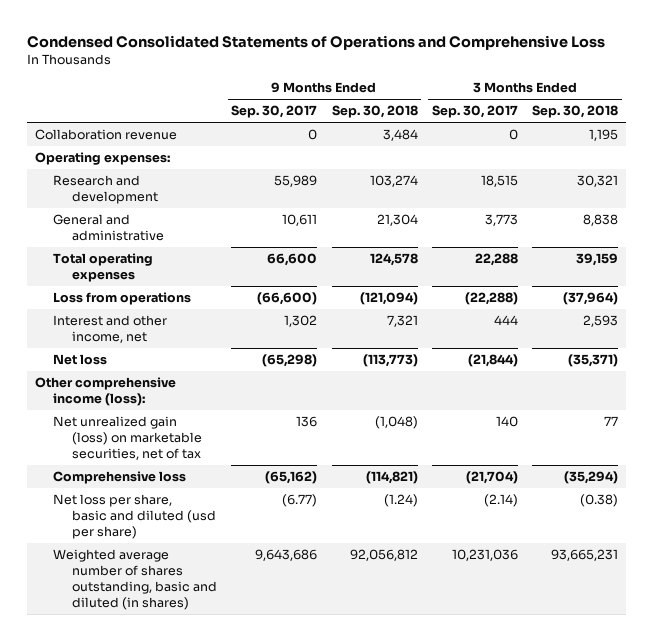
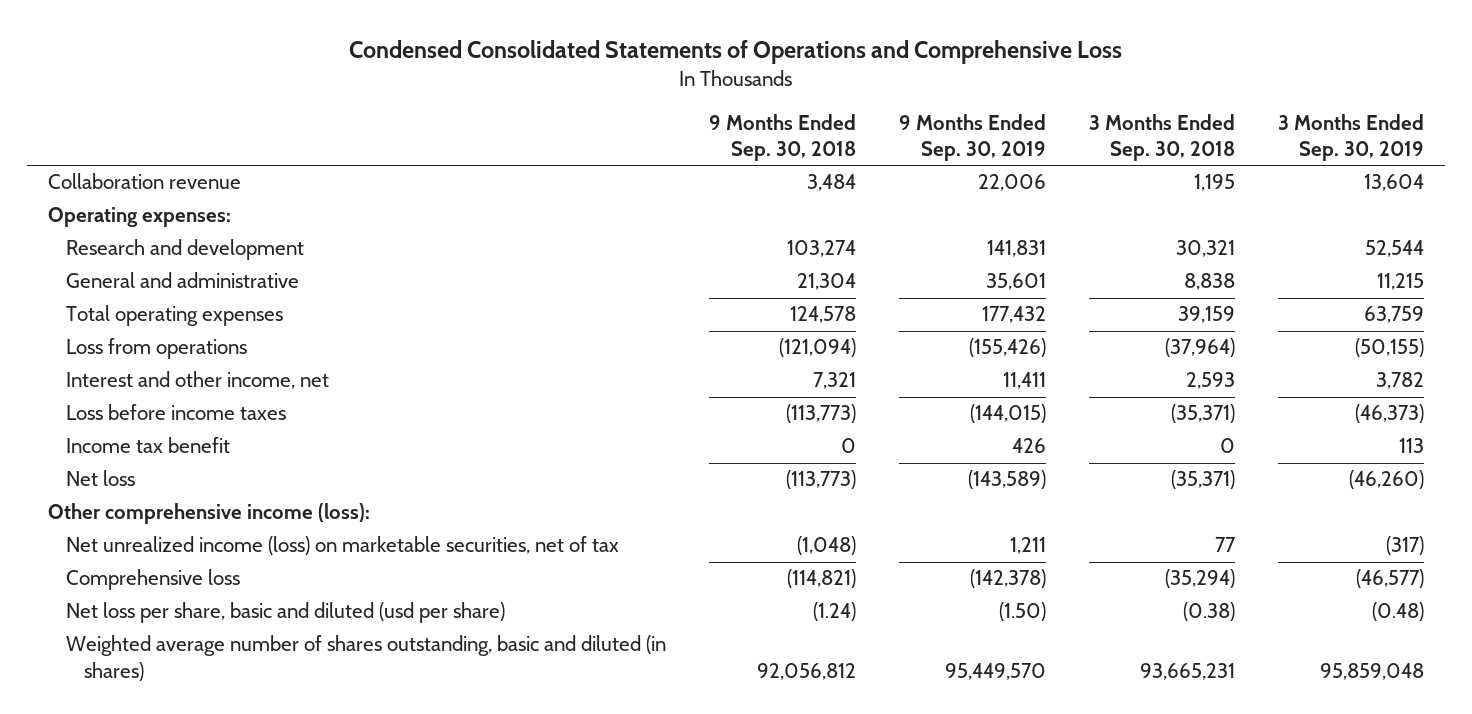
- | 9 Months Ended Sep. 30, 2017 | 9 Months Ended Sep. 30, 2018 | 3 Months Ended Sep. 30, 2017 | 3 Months Ended Sep. 30, 2018
+ | 9 Months Ended Sep. 30, 2018 | 9 Months Ended Sep. 30, 2019 | 3 Months Ended Sep. 30, 2018 | 3 Months Ended Sep. 30, 2019
+ Loss before income taxes | (113,773) | (144,015) | (35,371) | (46,373)
+ Income tax benefit | 0 | 426 | 0 | 113
- Net unrealized gain (loss) on marketable securities, net of tax | 136 | (1,048) | 140 | 77
+ Net unrealized income (loss) on marketable securities, net of tax | (1,048) | 1,211 | 77 | (317)

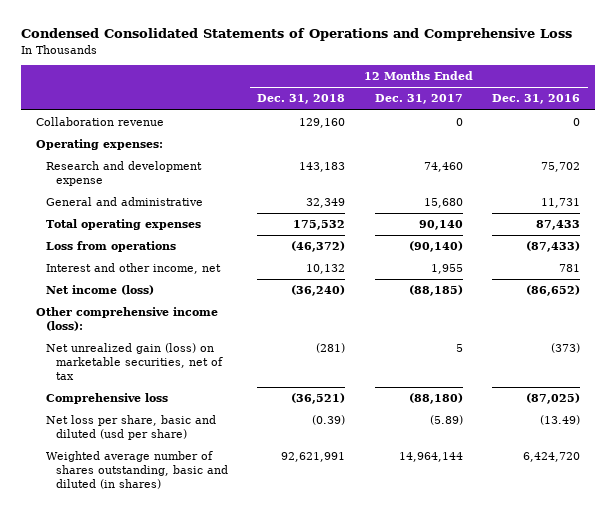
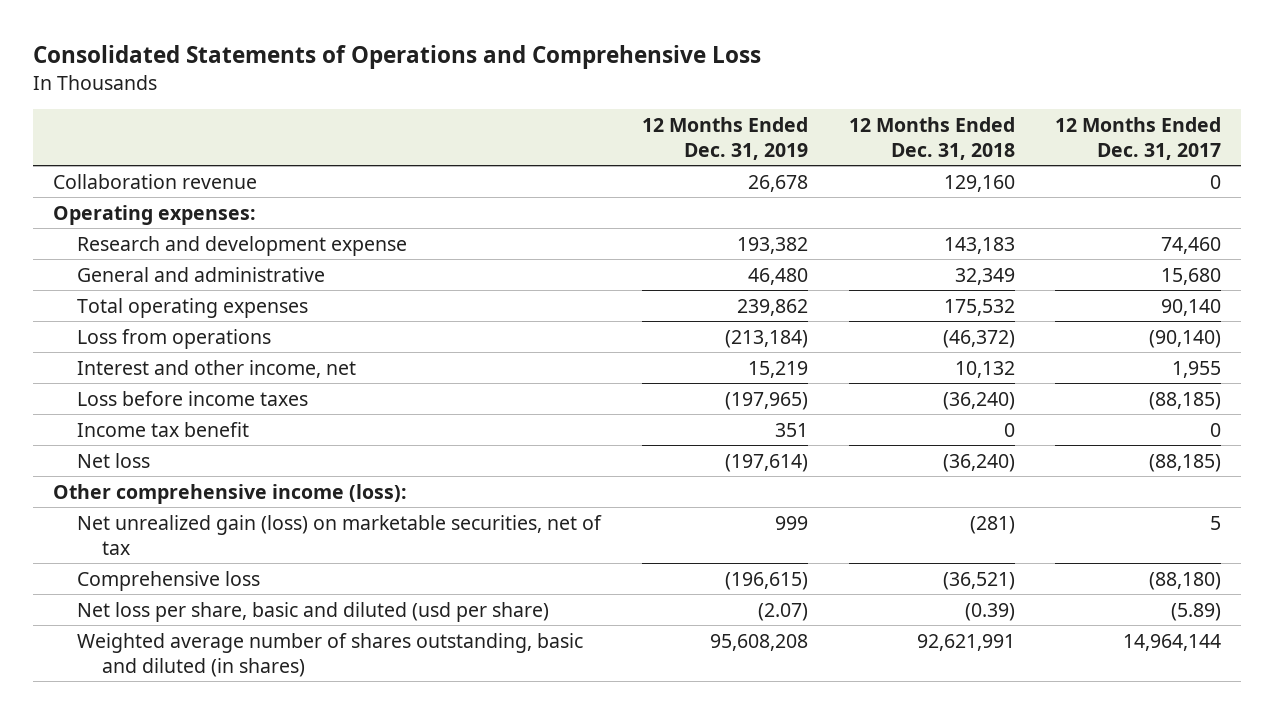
- Condensed Consolidated Statements of Operations and Comprehensive Loss
+ Consolidated Statements of Operations and Comprehensive Loss
- | 12 Months Ended Dec. 31, 2018 | 12 Months Ended Dec. 31, 2017 | 12 Months Ended Dec. 31, 2016
+ | 12 Months Ended Dec. 31, 2019 | 12 Months Ended Dec. 31, 2018 | 12 Months Ended Dec. 31, 2017
- Net income (loss) | (36,240) | (88,185) | (86,652)
+ Loss before income taxes | (197,965) | (36,240) | (88,185)
+ Income tax benefit | 351 | 0 | 0
+ Net loss | (197,614) | (36,240) | (88,185)

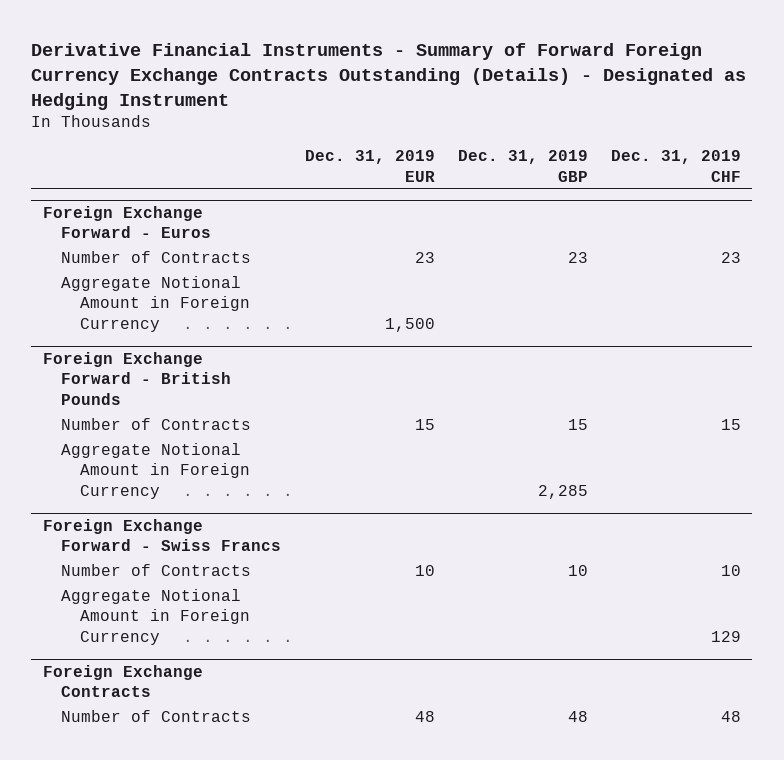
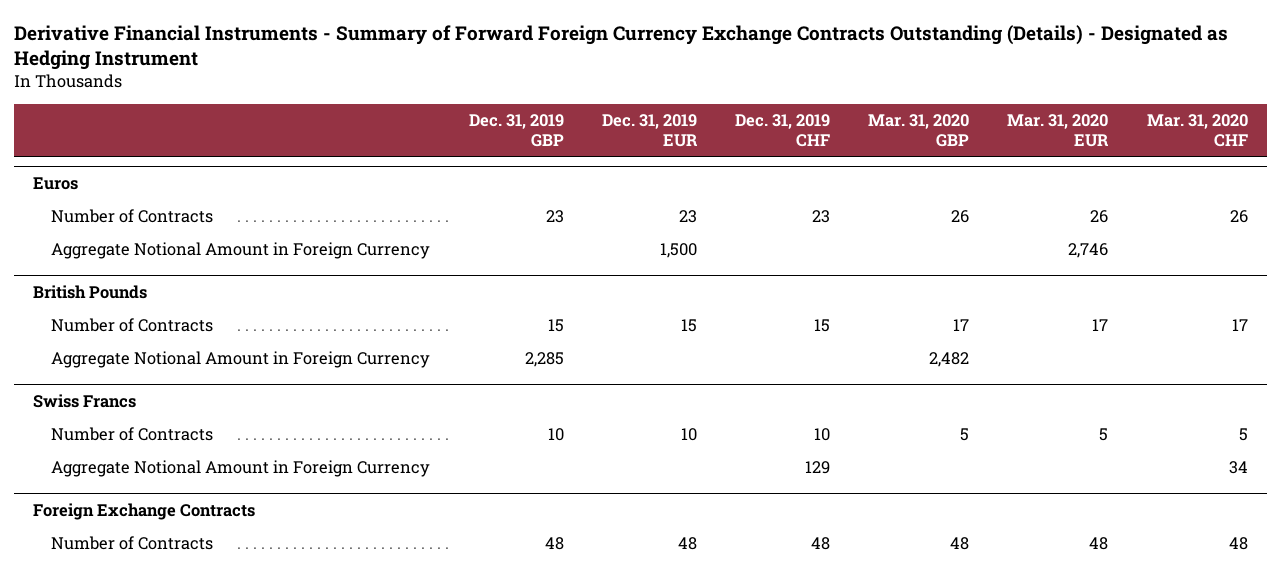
- | Dec. 31, 2019 EUR | Dec. 31, 2019 GBP | Dec. 31, 2019 CHF
+ | Dec. 31, 2019 GBP | Dec. 31, 2019 EUR | Dec. 31, 2019 CHF | Mar. 31, 2020 GBP | Mar. 31, 2020 EUR | Mar. 31, 2020 CHF
- Foreign Exchange Forward - Euros
+ Euros
- Foreign Exchange Forward - British Pounds
+ British Pounds
- Foreign Exchange Forward - Swiss Francs
+ Swiss Francs

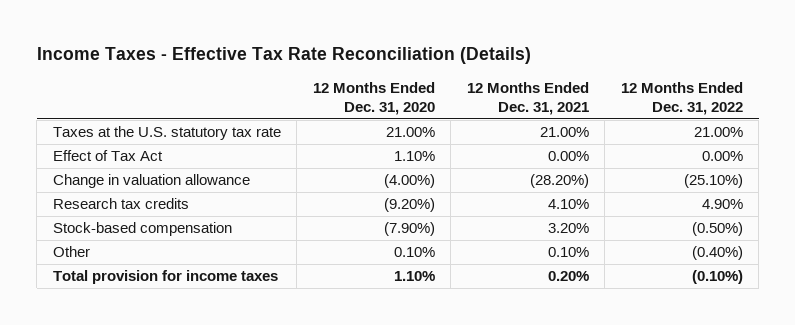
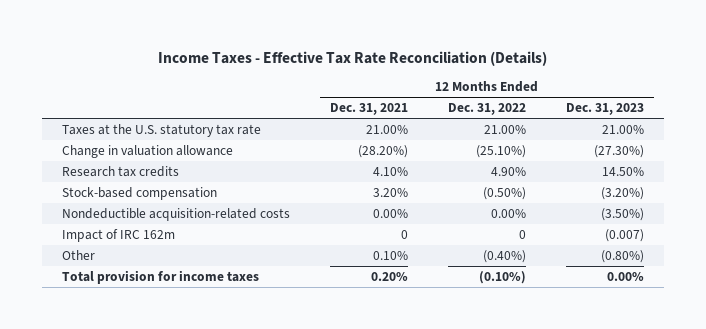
- | 12 Months Ended Dec. 31, 2020 | 12 Months Ended Dec. 31, 2021 | 12 Months Ended Dec. 31, 2022
+ | 12 Months Ended Dec. 31, 2021 | 12 Months Ended Dec. 31, 2022 | 12 Months Ended Dec. 31, 2023
- Effect of Tax Act | 1.10% | 0.00% | 0.00%
+ Nondeductible acquisition-related costs | 0.00% | 0.00% | (3.50%)
+ Impact of IRC 162m | 0 | 0 | (0.007)

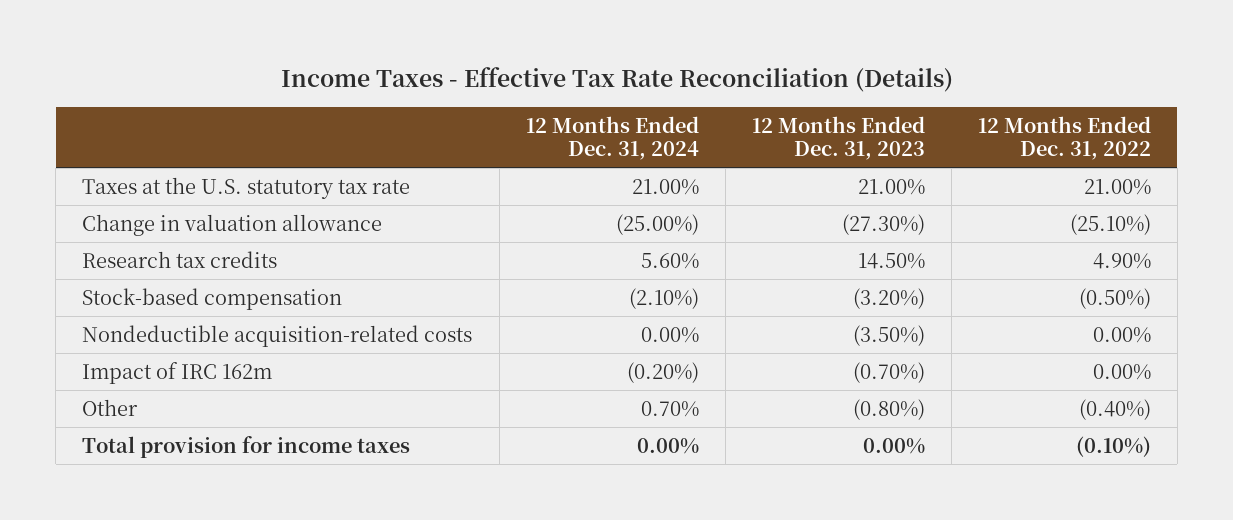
- | 12 Months Ended Dec. 31, 2021 | 12 Months Ended Dec. 31, 2022 | 12 Months Ended Dec. 31, 2023
+ | 12 Months Ended Dec. 31, 2024 | 12 Months Ended Dec. 31, 2023 | 12 Months Ended Dec. 31, 2022
- Impact of IRC 162m | 0 | 0 | (0.007)
+ Impact of IRC 162m | (0.20%) | (0.70%) | 0.00%

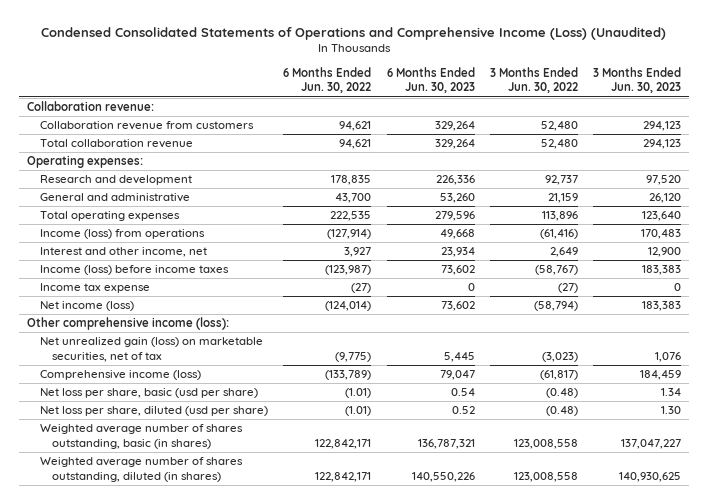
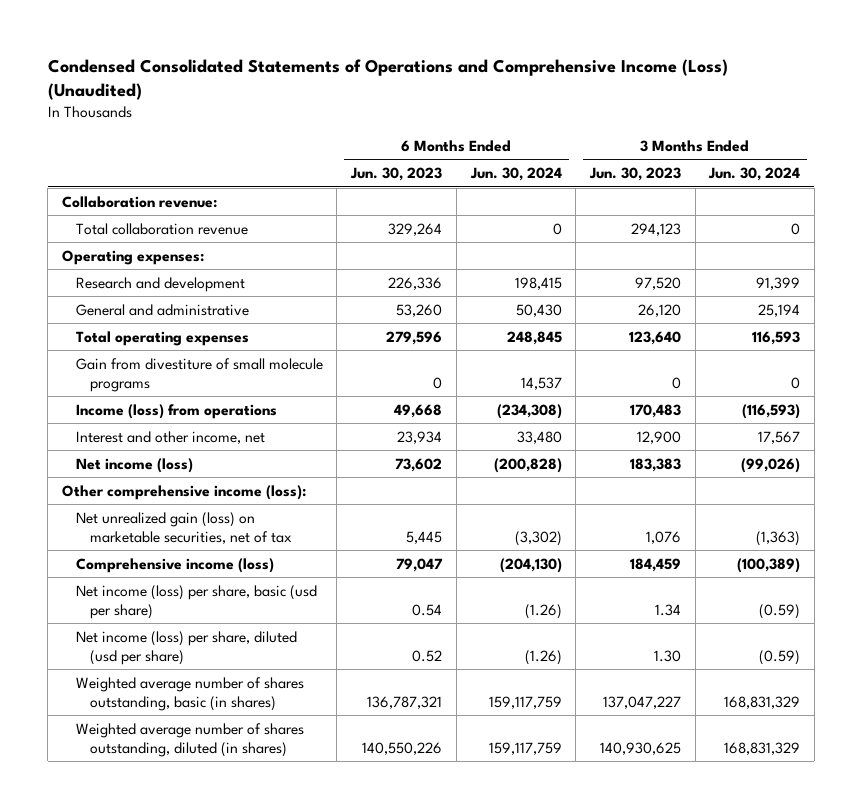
- | 6 Months Ended Jun. 30, 2022 | 6 Months Ended Jun. 30, 2023 | 3 Months Ended Jun. 30, 2022 | 3 Months Ended Jun. 30, 2023
+ | 6 Months Ended Jun. 30, 2023 | 6 Months Ended Jun. 30, 2024 | 3 Months Ended Jun. 30, 2023 | 3 Months Ended Jun. 30, 2024
- Collaboration revenue from customers | 94,621 | 329,264 | 52,480 | 294,123
+ Gain from divestiture of small molecule programs | 0 | 14,537 | 0 | 0
- Income (loss) before income taxes | (123,987) | 73,602 | (58,767) | 183,383
- Income tax expense | (27) | 0 | (27) | 0
- Net loss per share, basic (usd per share) | (1.01) | 0.54 | (0.48) | 1.34
- Net loss per share, diluted (usd per share) | (1.01) | 0.52 | (0.48) | 1.30
+ Net income (loss) per share, basic (usd per share) | 0.54 | (1.26) | 1.34 | (0.59)
+ Net income (loss) per share, diluted (usd per share) | 0.52 | (1.26) | 1.30 | (0.59)

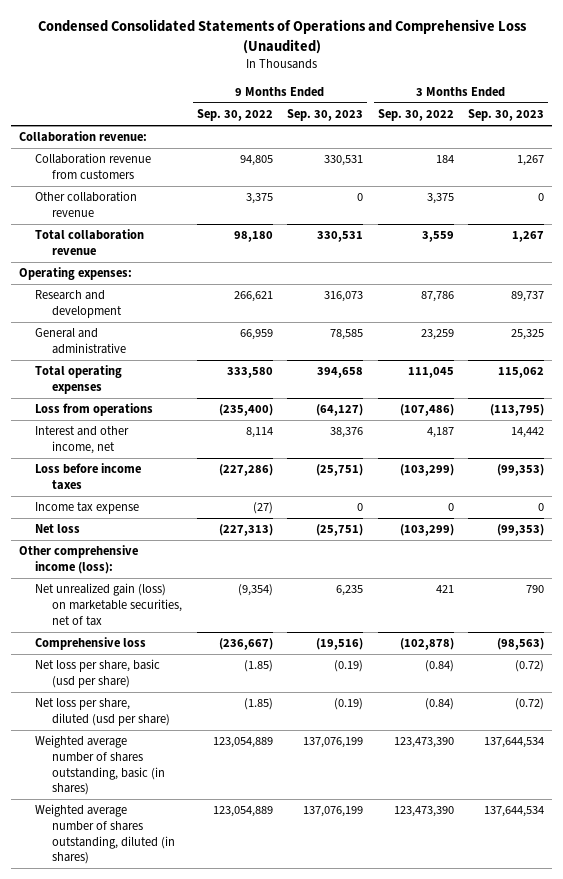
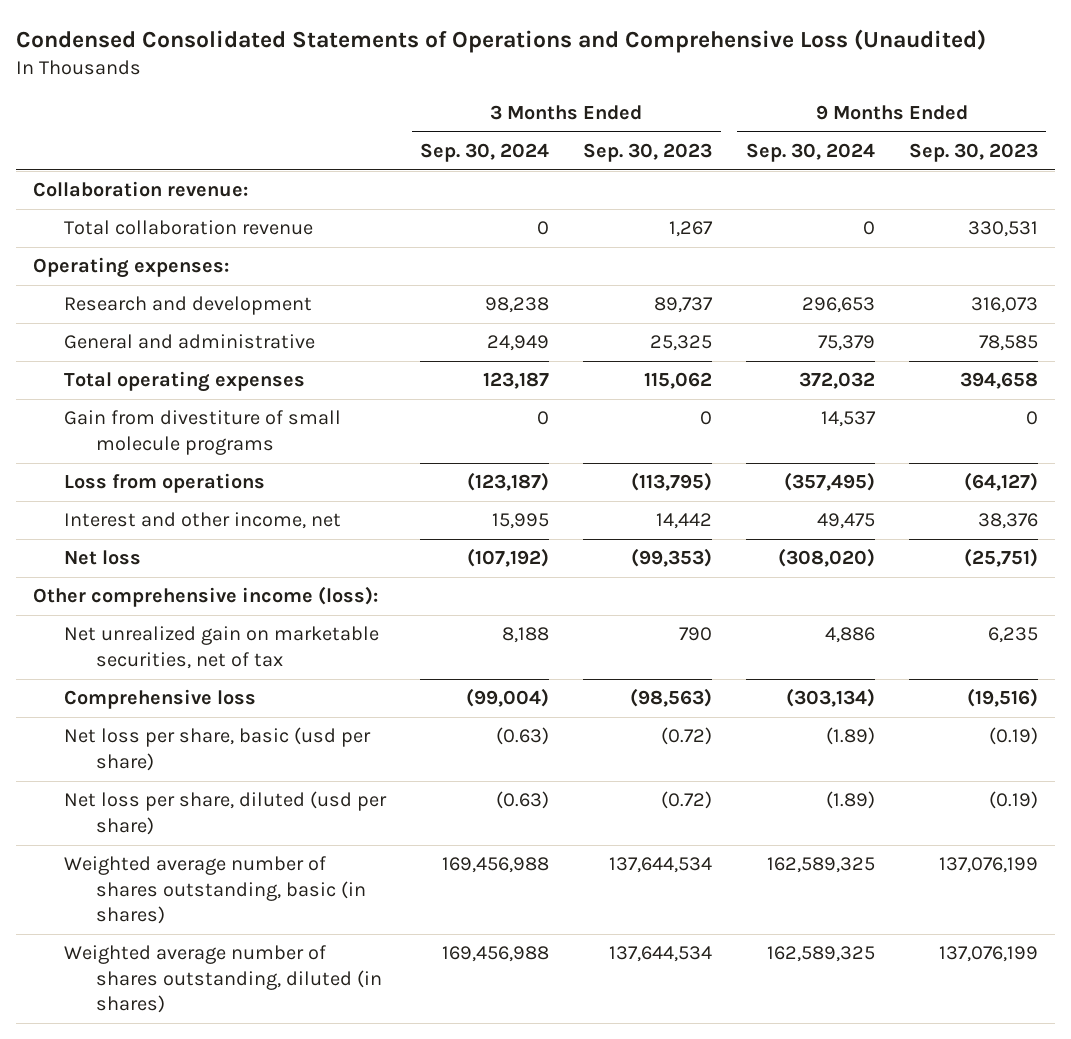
- | 9 Months Ended Sep. 30, 2022 | 9 Months Ended Sep. 30, 2023 | 3 Months Ended Sep. 30, 2022 | 3 Months Ended Sep. 30, 2023
+ | 3 Months Ended Sep. 30, 2024 | 3 Months Ended Sep. 30, 2023 | 9 Months Ended Sep. 30, 2024 | 9 Months Ended Sep. 30, 2023
- Collaboration revenue from customers | 94,805 | 330,531 | 184 | 1,267
- Other collaboration revenue | 3,375 | 0 | 3,375 | 0
+ Gain from divestiture of small molecule programs | 0 | 0 | 14,537 | 0
- Loss before income taxes | (227,286) | (25,751) | (103,299) | (99,353)
- Income tax expense | (27) | 0 | 0 | 0
- Net unrealized gain (loss) on marketable securities, net of tax | (9,354) | 6,235 | 421 | 790
+ Net unrealized gain on marketable securities, net of tax | 8,188 | 790 | 4,886 | 6,235

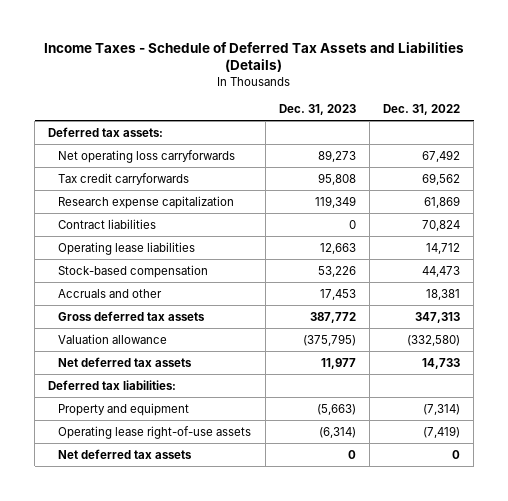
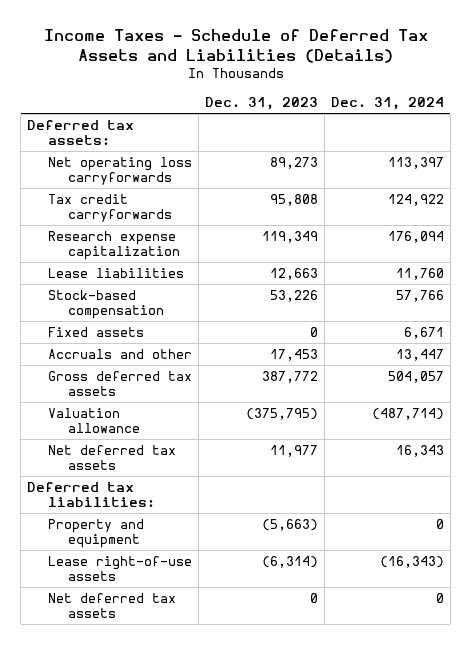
- | Dec. 31, 2023 | Dec. 31, 2022
+ | Dec. 31, 2023 | Dec. 31, 2024
- Contract liabilities | 0 | 70,824
- Operating lease liabilities | 12,663 | 14,712
+ Lease liabilities | 12,663 | 11,760
+ Fixed assets | 0 | 6,671
- Operating lease right-of-use assets | (6,314) | (7,419)
+ Lease right-of-use assets | (6,314) | (16,343)

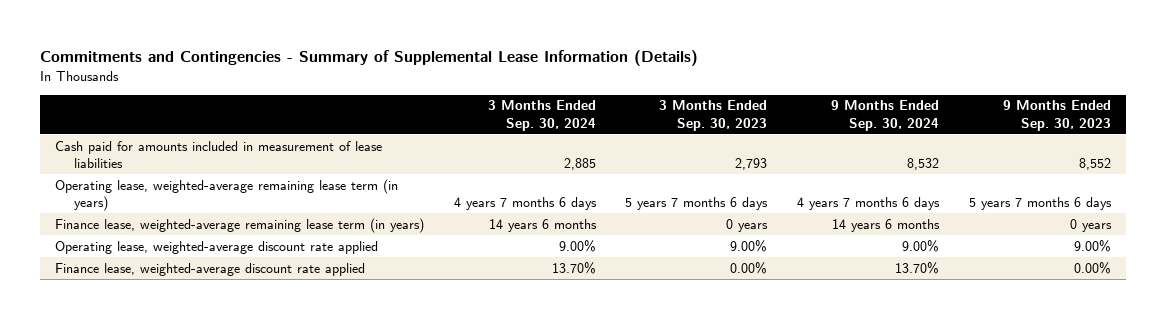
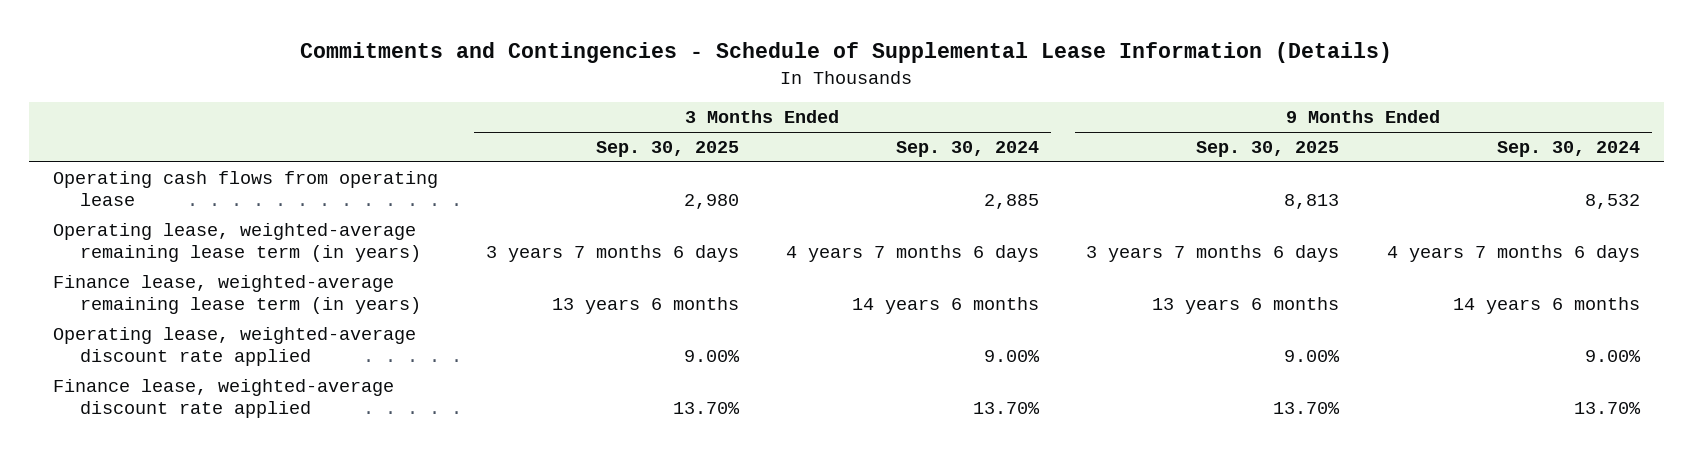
- Commitments and Contingencies - Summary of Supplemental Lease Information (Details)
+ Commitments and Contingencies - Schedule of Supplemental Lease Information (Details)
- | 3 Months Ended Sep. 30, 2024 | 3 Months Ended Sep. 30, 2023 | 9 Months Ended Sep. 30, 2024 | 9 Months Ended Sep. 30, 2023
+ | 3 Months Ended Sep. 30, 2025 | 3 Months Ended Sep. 30, 2024 | 9 Months Ended Sep. 30, 2025 | 9 Months Ended Sep. 30, 2024
- Cash paid for amounts included in measurement of lease liabilities | 2,885 | 2,793 | 8,532 | 8,552
+ Operating cash flows from operating lease | 2,980 | 2,885 | 8,813 | 8,532

